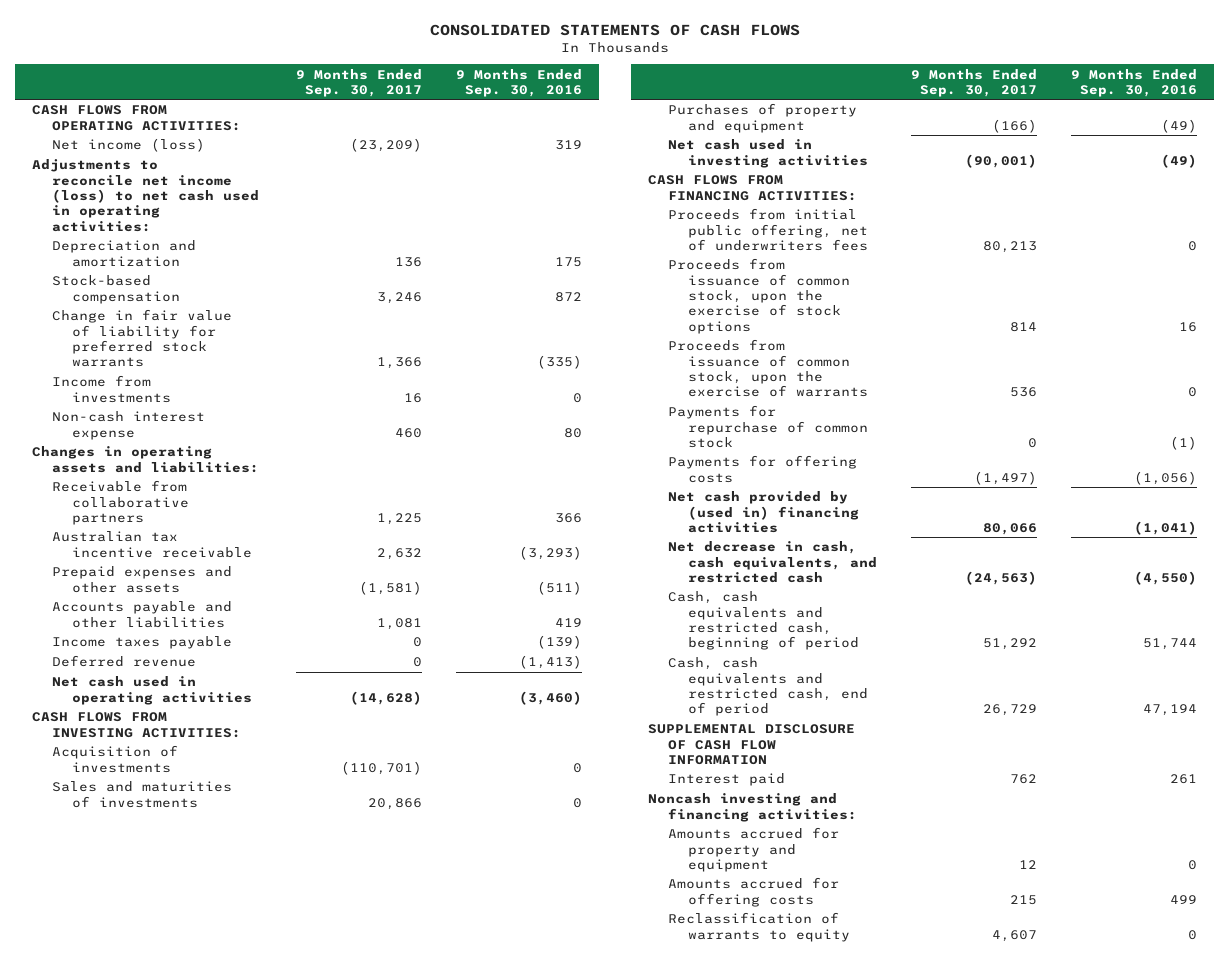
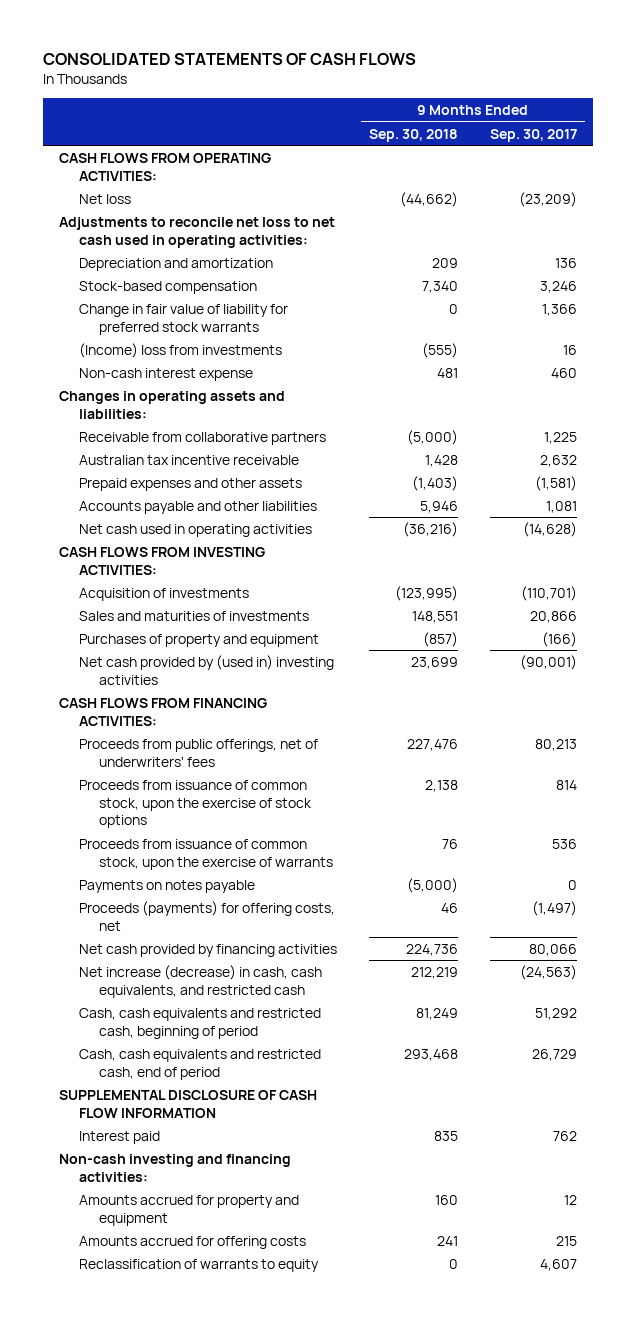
- | 9 Months Ended Sep. 30, 2017 | 9 Months Ended Sep. 30, 2016
+ | 9 Months Ended Sep. 30, 2018 | 9 Months Ended Sep. 30, 2017
- Net income (loss) | (23,209) | 319
- Adjustments to reconcile net income (loss) to net cash used in operating activities:
+ Net loss | (44,662) | (23,209)
+ Adjustments to reconcile net loss to net cash used in operating activities:
- Income from investments | 16 | 0
+ (Income) loss from investments | (555) | 16
- Income taxes payable | 0 | (139)
- Deferred revenue | 0 | (1,413)
- Net cash used in investing activities | (90,001) | (49)
+ Net cash provided by (used in) investing activities | 23,699 | (90,001)
- Proceeds from initial public offering, net of underwriters fees | 80,213 | 0
+ Proceeds from public offerings, net of underwriters' fees | 227,476 | 80,213
- Payments for repurchase of common stock | 0 | (1)
- Payments for offering costs | (1,497) | (1,056)
- Net cash provided by (used in) financing activities | 80,066 | (1,041)
- Net decrease in cash, cash equivalents, and restricted cash | (24,563) | (4,550)
+ Payments on notes payable | (5,000) | 0
+ Proceeds (payments) for offering costs, net | 46 | (1,497)
+ Net cash provided by financing activities | 224,736 | 80,066
+ Net increase (decrease) in cash, cash equivalents, and restricted cash | 212,219 | (24,563)
- Noncash investing and financing activities:
+ Non-cash investing and financing activities:

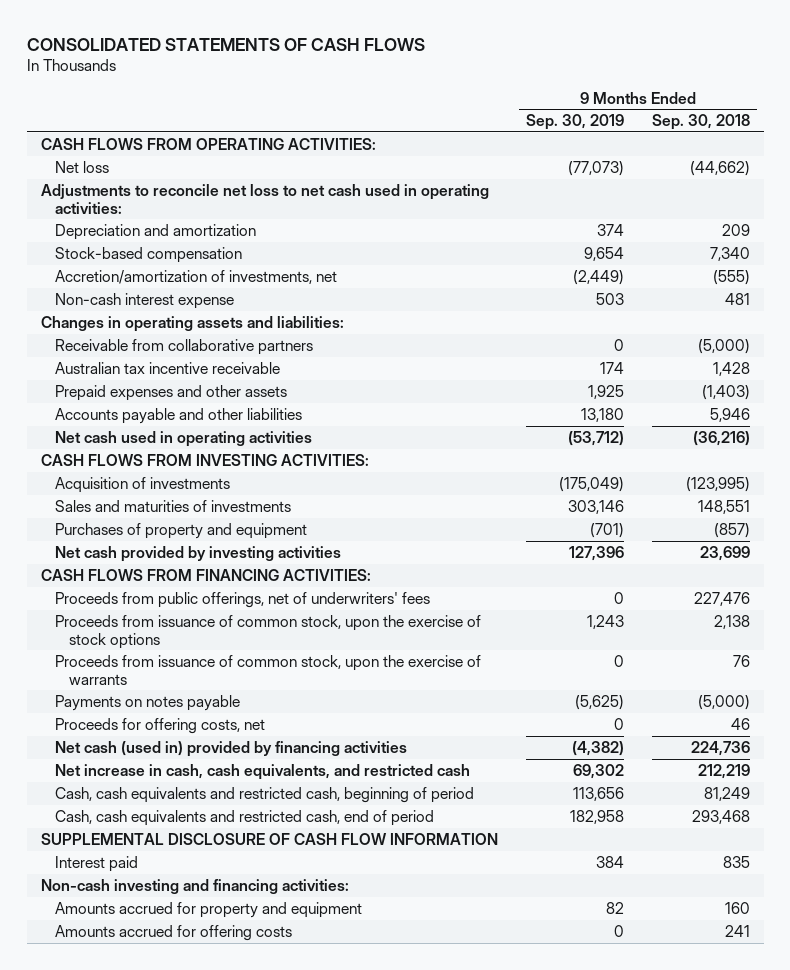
- | 9 Months Ended Sep. 30, 2018 | 9 Months Ended Sep. 30, 2017
+ | 9 Months Ended Sep. 30, 2019 | 9 Months Ended Sep. 30, 2018
- Change in fair value of liability for preferred stock warrants | 0 | 1,366
- (Income) loss from investments | (555) | 16
+ Accretion/amortization of investments, net | (2,449) | (555)
- Net cash provided by (used in) investing activities | 23,699 | (90,001)
+ Net cash provided by investing activities | 127,396 | 23,699
- Proceeds (payments) for offering costs, net | 46 | (1,497)
- Net cash provided by financing activities | 224,736 | 80,066
- Net increase (decrease) in cash, cash equivalents, and restricted cash | 212,219 | (24,563)
+ Proceeds for offering costs, net | 0 | 46
+ Net cash (used in) provided by financing activities | (4,382) | 224,736
+ Net increase in cash, cash equivalents, and restricted cash | 69,302 | 212,219
- Reclassification of warrants to equity | 0 | 4,607

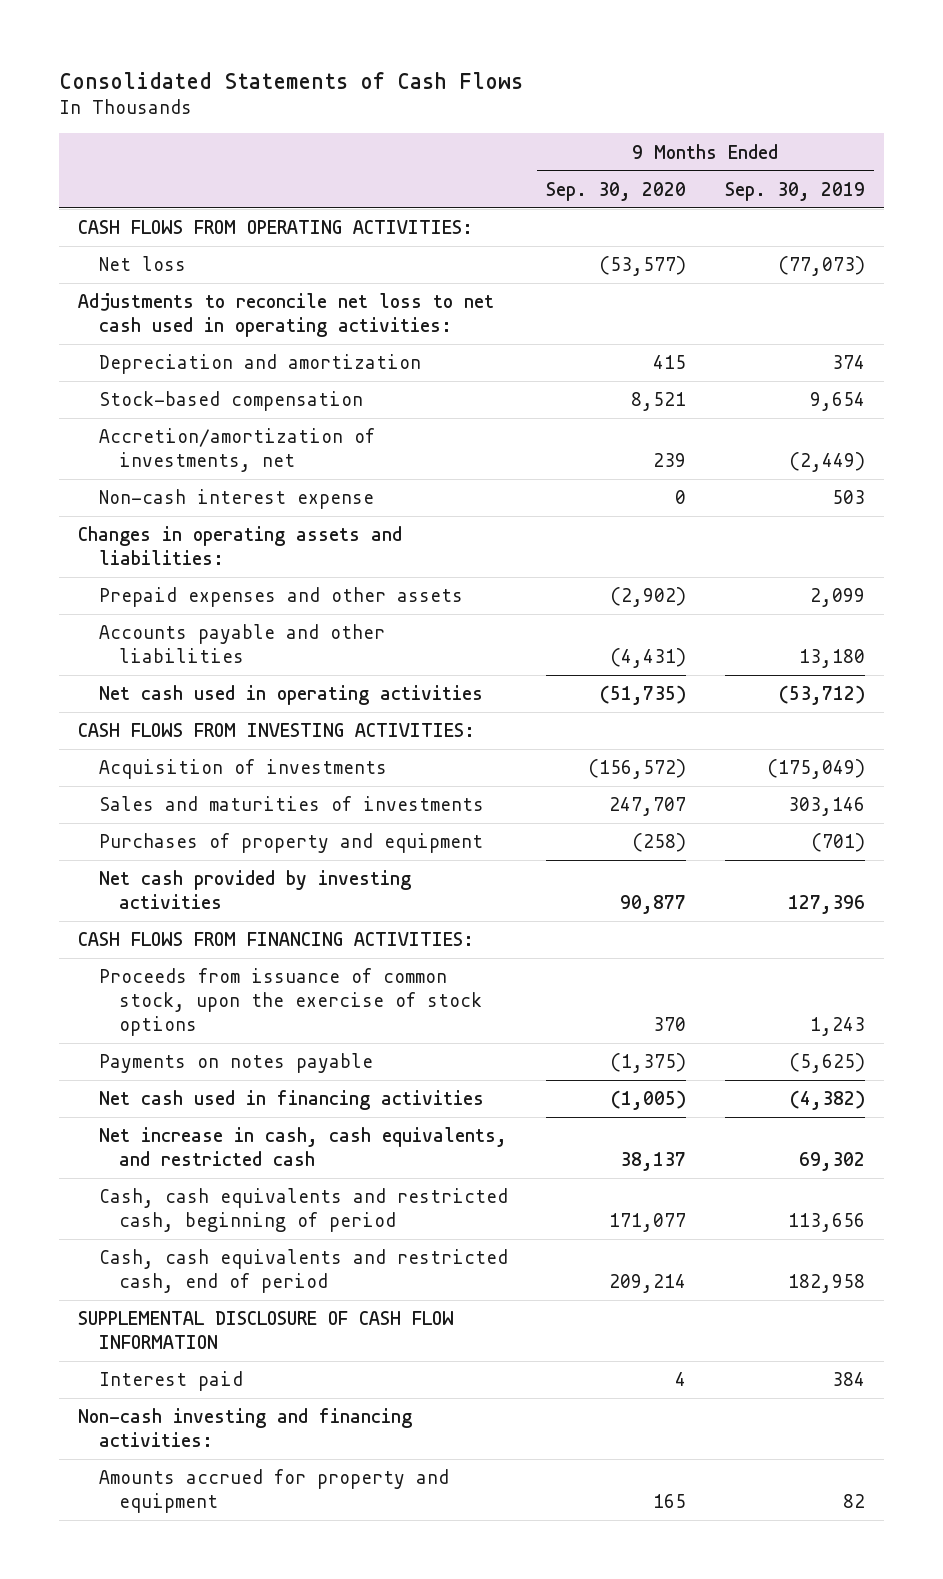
- CONSOLIDATED STATEMENTS OF CASH FLOWS
+ Consolidated Statements of Cash Flows
- | 9 Months Ended Sep. 30, 2019 | 9 Months Ended Sep. 30, 2018
+ | 9 Months Ended Sep. 30, 2020 | 9 Months Ended Sep. 30, 2019
- Receivable from collaborative partners | 0 | (5,000)
- Australian tax incentive receivable | 174 | 1,428
- Prepaid expenses and other assets | 1,925 | (1,403)
+ Prepaid expenses and other assets | (2,902) | 2,099
- Proceeds from public offerings, net of underwriters' fees | 0 | 227,476
- Proceeds from issuance of common stock, upon the exercise of warrants | 0 | 76
- Proceeds for offering costs, net | 0 | 46
- Net cash (used in) provided by financing activities | (4,382) | 224,736
+ Net cash used in financing activities | (1,005) | (4,382)
- Amounts accrued for offering costs | 0 | 241

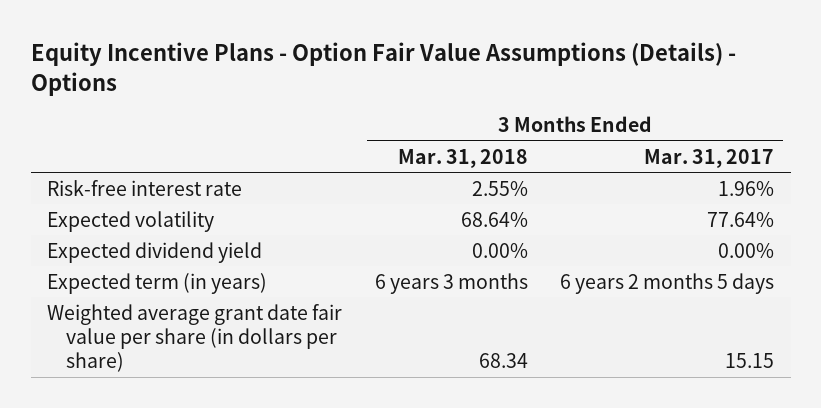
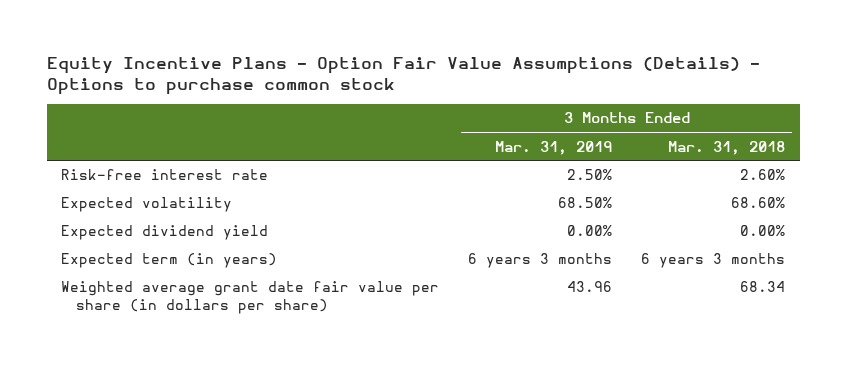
- Equity Incentive Plans - Option Fair Value Assumptions (Details) - Options
+ Equity Incentive Plans - Option Fair Value Assumptions (Details) - Options to purchase common stock
- | 3 Months Ended Mar. 31, 2018 | 3 Months Ended Mar. 31, 2017
+ | 3 Months Ended Mar. 31, 2019 | 3 Months Ended Mar. 31, 2018
- Risk-free interest rate | 2.55% | 1.96%
- Expected volatility | 68.64% | 77.64%
+ Risk-free interest rate | 2.50% | 2.60%
+ Expected volatility | 68.50% | 68.60%

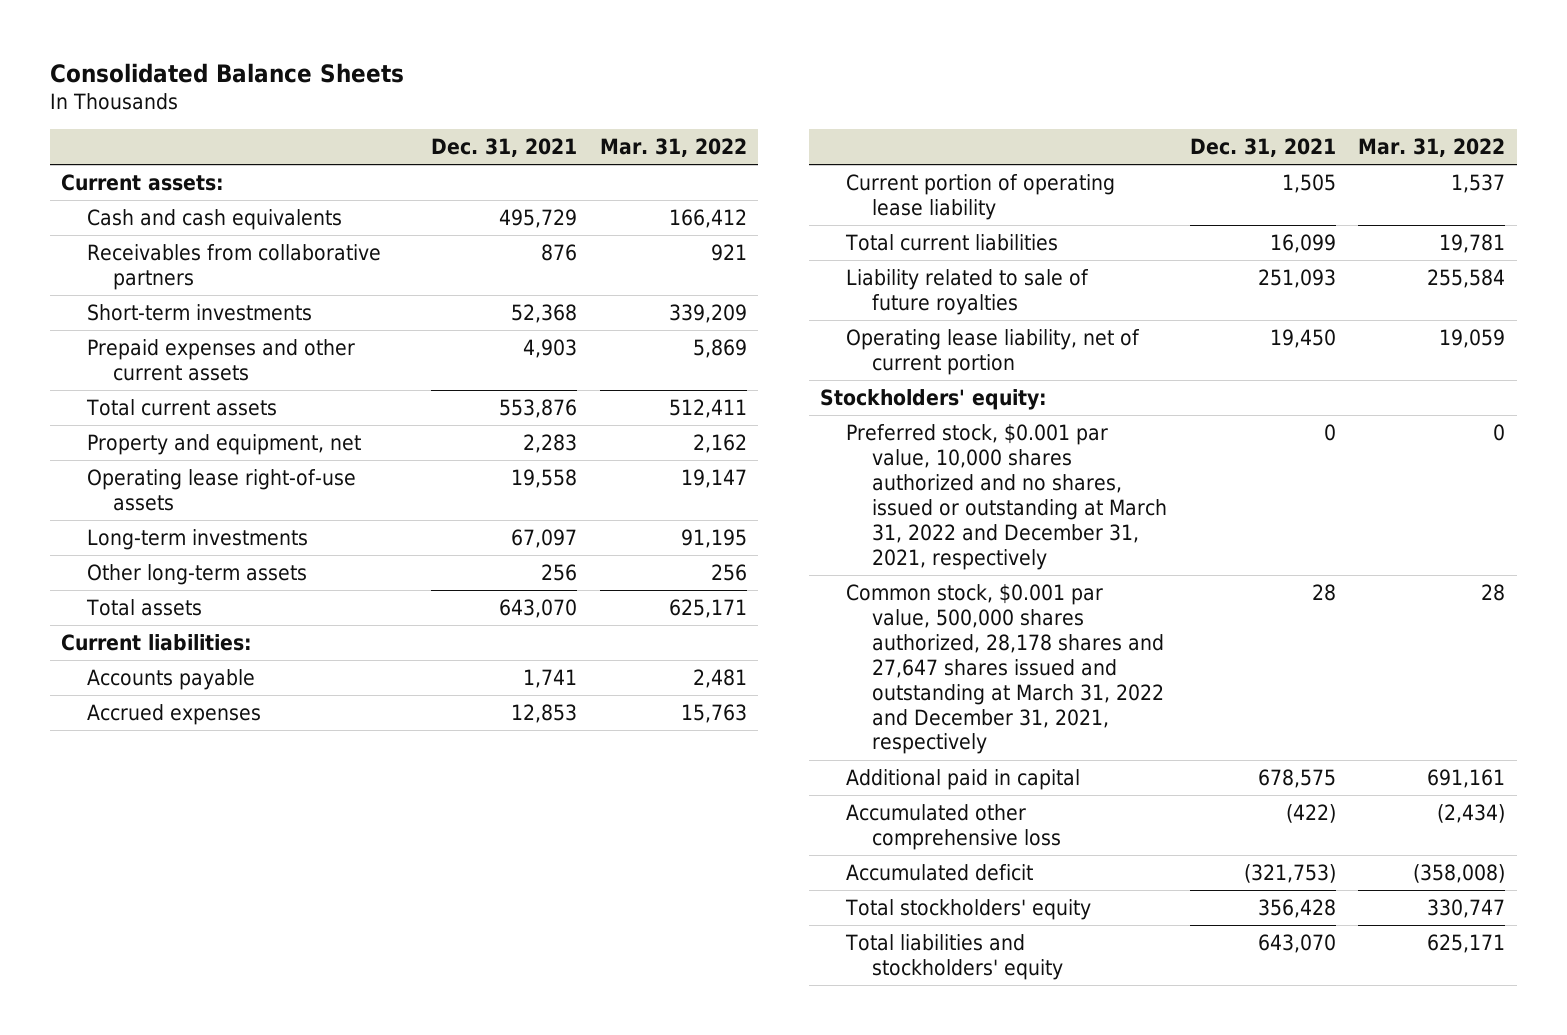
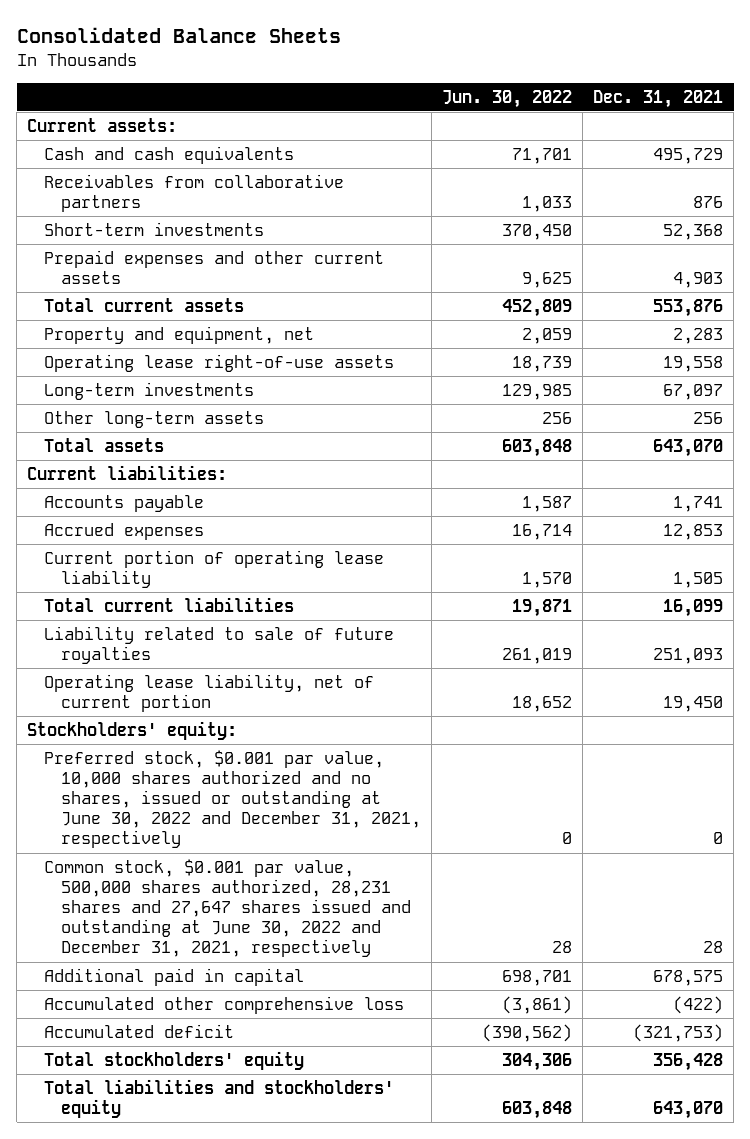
- | Dec. 31, 2021 | Mar. 31, 2022
+ | Jun. 30, 2022 | Dec. 31, 2021
- Preferred stock, $0.001 par value, 10,000 shares authorized and no shares, issued or outstanding at March 31, 2022 and December 31, 2021, respectively | 0 | 0
- Common stock, $0.001 par value, 500,000 shares authorized, 28,178 shares and 27,647 shares issued and outstanding at March 31, 2022 and December 31, 2021, respectively | 28 | 28
+ Preferred stock, $0.001 par value, 10,000 shares authorized and no shares, issued or outstanding at June 30, 2022 and December 31, 2021, respectively | 0 | 0
+ Common stock, $0.001 par value, 500,000 shares authorized, 28,231 shares and 27,647 shares issued and outstanding at June 30, 2022 and December 31, 2021, respectively | 28 | 28

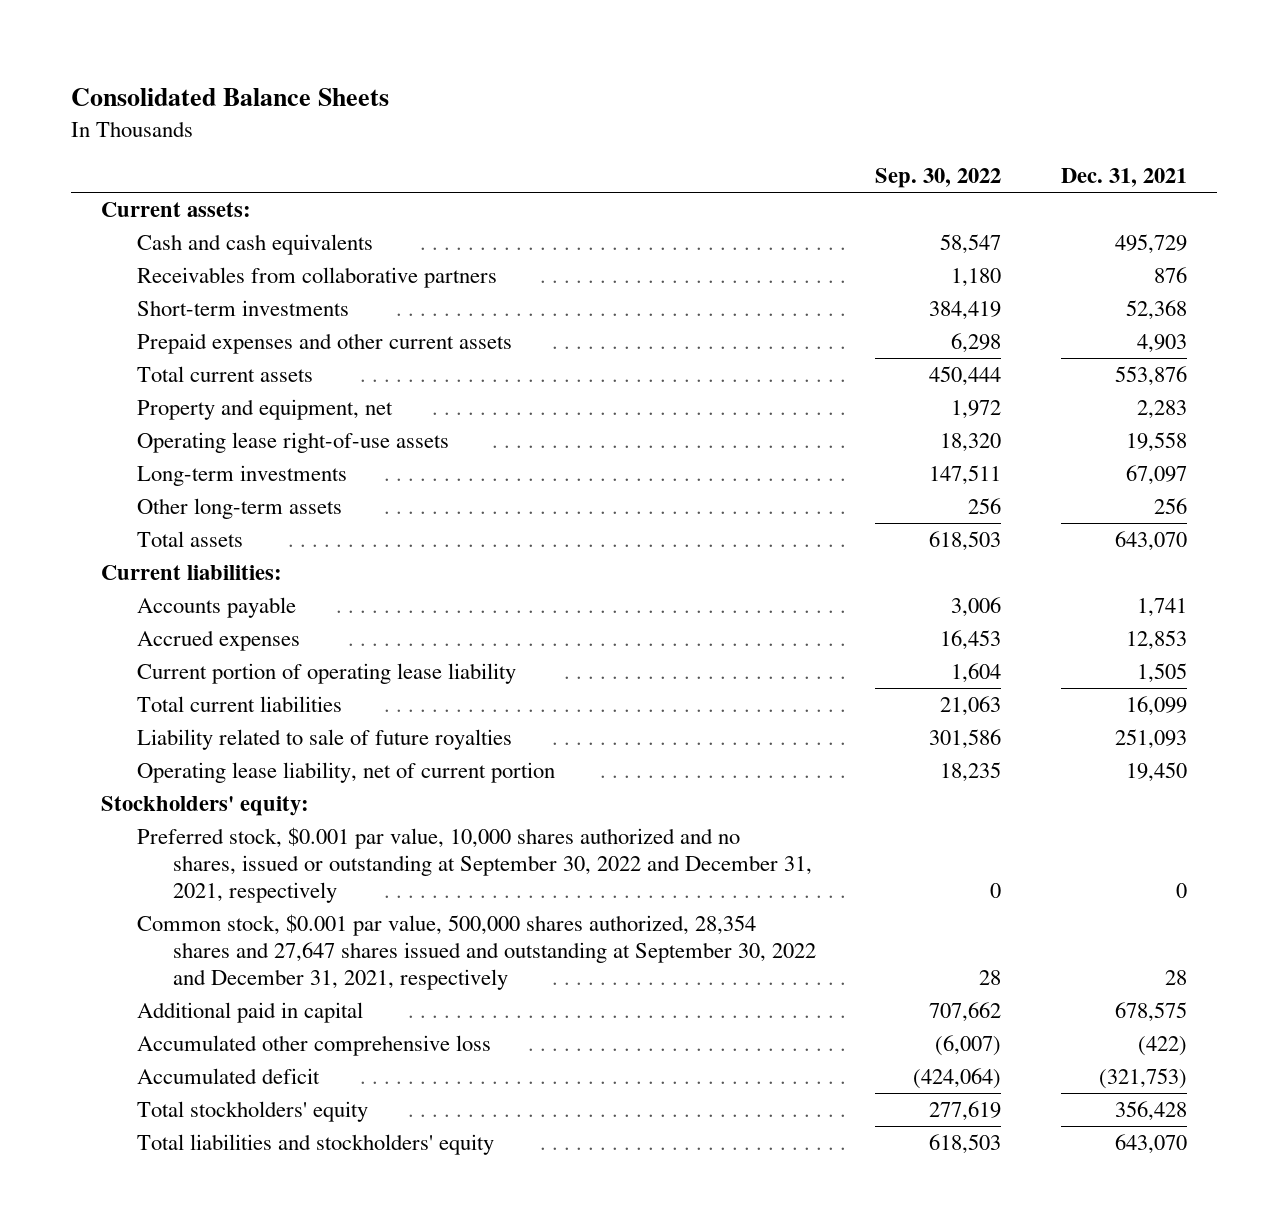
- | Jun. 30, 2022 | Dec. 31, 2021
+ | Sep. 30, 2022 | Dec. 31, 2021
- Preferred stock, $0.001 par value, 10,000 shares authorized and no shares, issued or outstanding at June 30, 2022 and December 31, 2021, respectively | 0 | 0
- Common stock, $0.001 par value, 500,000 shares authorized, 28,231 shares and 27,647 shares issued and outstanding at June 30, 2022 and December 31, 2021, respectively | 28 | 28
+ Preferred stock, $0.001 par value, 10,000 shares authorized and no shares, issued or outstanding at September 30, 2022 and December 31, 2021, respectively | 0 | 0
+ Common stock, $0.001 par value, 500,000 shares authorized, 28,354 shares and 27,647 shares issued and outstanding at September 30, 2022 and December 31, 2021, respectively | 28 | 28

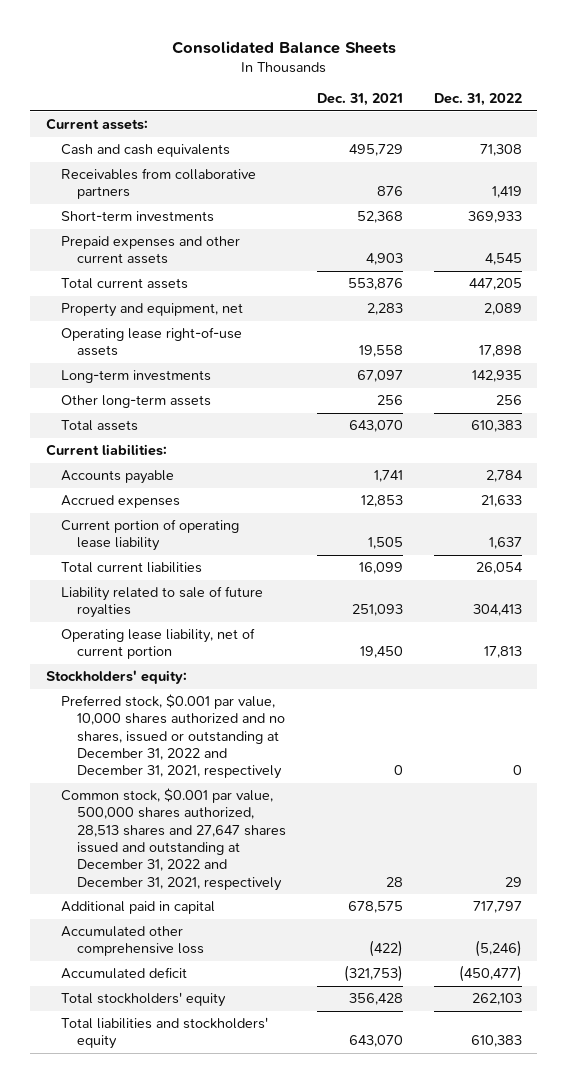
- | Sep. 30, 2022 | Dec. 31, 2021
+ | Dec. 31, 2021 | Dec. 31, 2022
- Preferred stock, $0.001 par value, 10,000 shares authorized and no shares, issued or outstanding at September 30, 2022 and December 31, 2021, respectively | 0 | 0
- Common stock, $0.001 par value, 500,000 shares authorized, 28,354 shares and 27,647 shares issued and outstanding at September 30, 2022 and December 31, 2021, respectively | 28 | 28
+ Preferred stock, $0.001 par value, 10,000 shares authorized and no shares, issued or outstanding at December 31, 2022 and December 31, 2021, respectively | 0 | 0
+ Common stock, $0.001 par value, 500,000 shares authorized, 28,513 shares and 27,647 shares issued and outstanding at December 31, 2022 and December 31, 2021, respectively | 28 | 29

